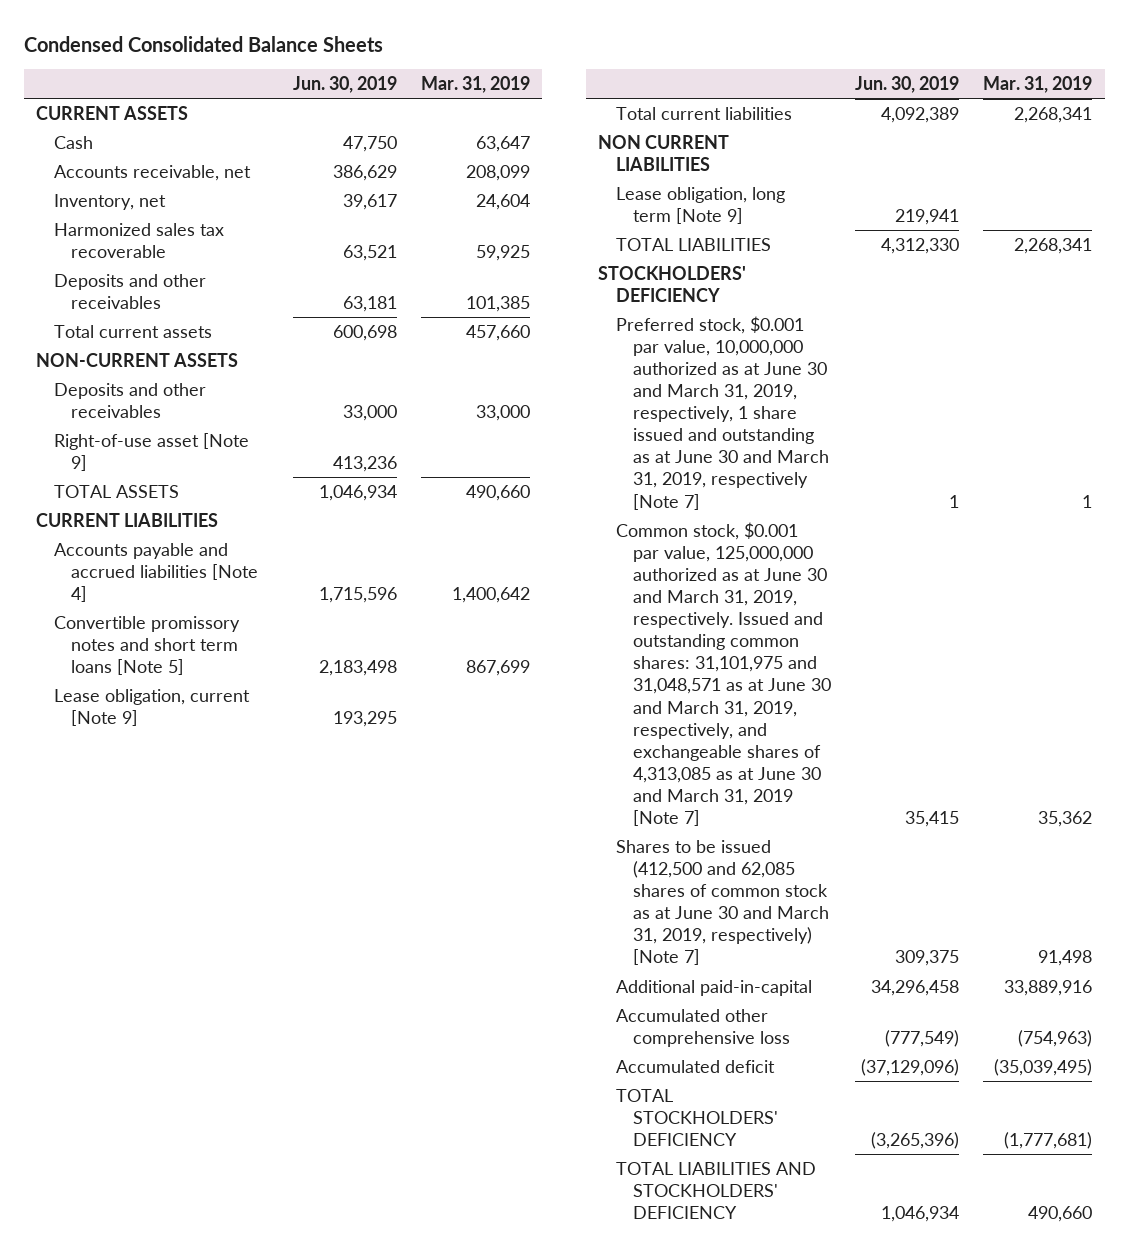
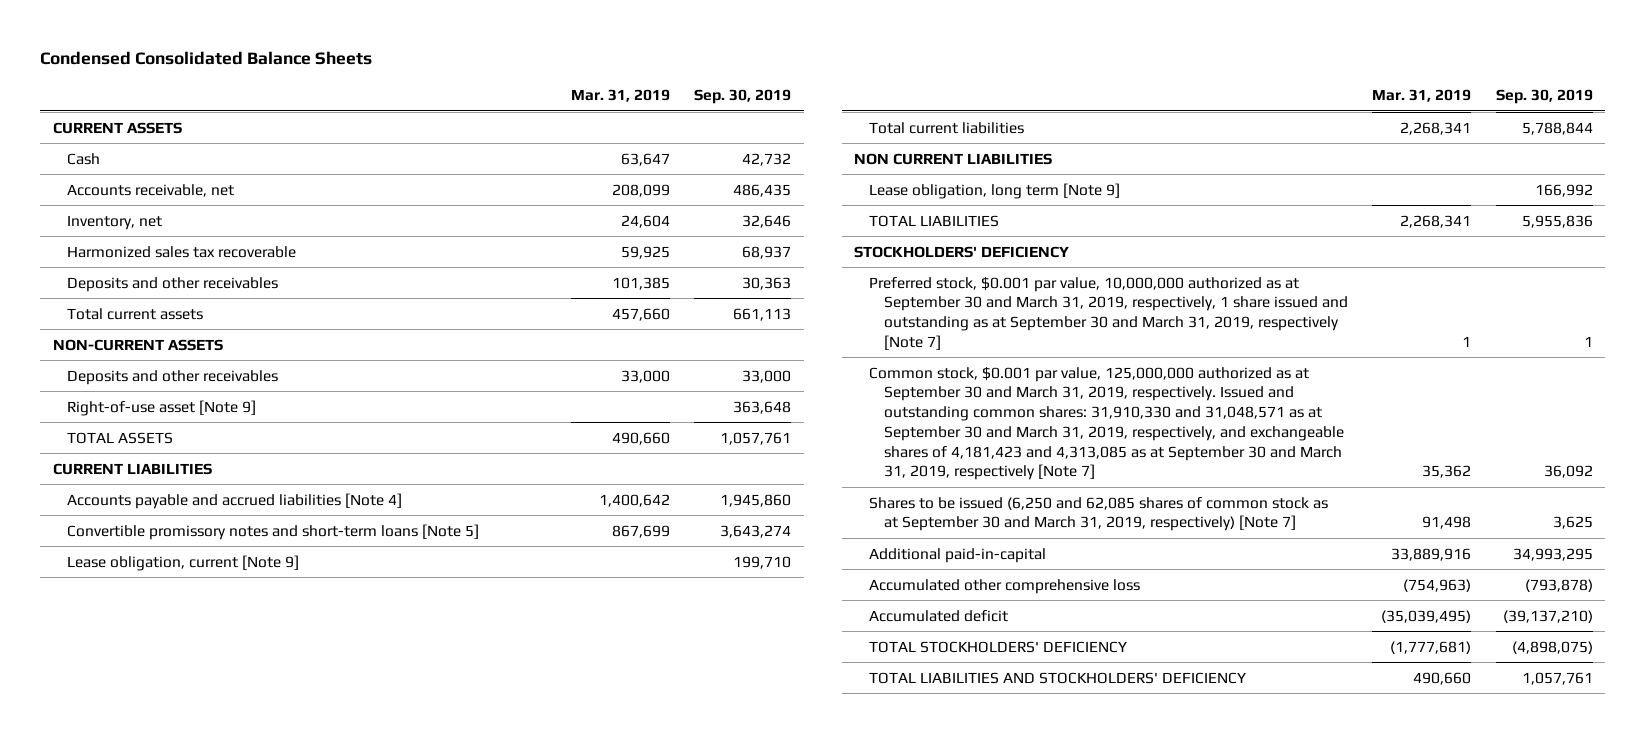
- | Jun. 30, 2019 | Mar. 31, 2019
+ | Mar. 31, 2019 | Sep. 30, 2019
- Convertible promissory notes and short term loans [Note 5] | 2,183,498 | 867,699
+ Convertible promissory notes and short-term loans [Note 5] | 867,699 | 3,643,274
- Preferred stock, $0.001 par value, 10,000,000 authorized as at June 30 and March 31, 2019, respectively, 1 share issued and outstanding as at June 30 and March 31, 2019, respectively [Note 7] | 1 | 1
- Common stock, $0.001 par value, 125,000,000 authorized as at June 30 and March 31, 2019, respectively. Issued and outstanding common shares: 31,101,975 and 31,048,571 as at June 30 and March 31, 2019, respectively, and exchangeable shares of 4,313,085 as at June 30 and March 31, 2019 [Note 7] | 35,415 | 35,362
- Shares to be issued (412,500 and 62,085 shares of common stock as at June 30 and March 31, 2019, respectively) [Note 7] | 309,375 | 91,498
+ Preferred stock, $0.001 par value, 10,000,000 authorized as at September 30 and March 31, 2019, respectively, 1 share issued and outstanding as at September 30 and March 31, 2019, respectively [Note 7] | 1 | 1
+ Common stock, $0.001 par value, 125,000,000 authorized as at September 30 and March 31, 2019, respectively. Issued and outstanding common shares: 31,910,330 and 31,048,571 as at September 30 and March 31, 2019, respectively, and exchangeable shares of 4,181,423 and 4,313,085 as at September 30 and March 31, 2019, respectively [Note 7] | 35,362 | 36,092
+ Shares to be issued (6,250 and 62,085 shares of common stock as at September 30 and March 31, 2019, respectively) [Note 7] | 91,498 | 3,625

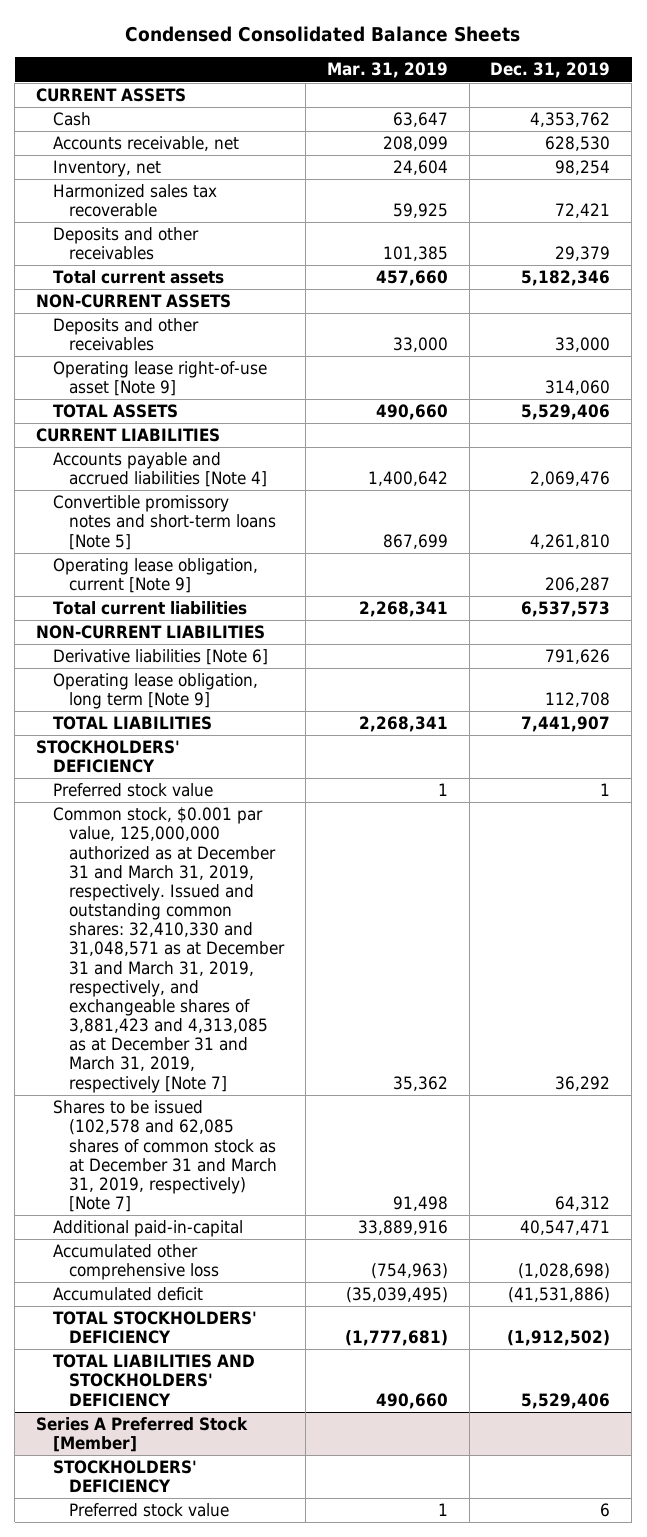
- | Mar. 31, 2019 | Sep. 30, 2019
+ | Mar. 31, 2019 | Dec. 31, 2019
- Right-of-use asset [Note 9] | | 363,648
+ Operating lease right-of-use asset [Note 9] | | 314,060
- Lease obligation, current [Note 9] | | 199,710
+ Operating lease obligation, current [Note 9] | | 206,287
- NON CURRENT LIABILITIES
- Lease obligation, long term [Note 9] | | 166,992
+ NON-CURRENT LIABILITIES
+ Derivative liabilities [Note 6] | | 791,626
+ Operating lease obligation, long term [Note 9] | | 112,708
- Preferred stock, $0.001 par value, 10,000,000 authorized as at September 30 and March 31, 2019, respectively, 1 share issued and outstanding as at September 30 and March 31, 2019, respectively [Note 7] | 1 | 1
- Common stock, $0.001 par value, 125,000,000 authorized as at September 30 and March 31, 2019, respectively. Issued and outstanding common shares: 31,910,330 and 31,048,571 as at September 30 and March 31, 2019, respectively, and exchangeable shares of 4,181,423 and 4,313,085 as at September 30 and March 31, 2019, respectively [Note 7] | 35,362 | 36,092
- Shares to be issued (6,250 and 62,085 shares of common stock as at September 30 and March 31, 2019, respectively) [Note 7] | 91,498 | 3,625
+ Preferred stock value | 1 | 1
+ Common stock, $0.001 par value, 125,000,000 authorized as at December 31 and March 31, 2019, respectively. Issued and outstanding common shares: 32,410,330 and 31,048,571 as at December 31 and March 31, 2019, respectively, and exchangeable shares of 3,881,423 and 4,313,085 as at December 31 and March 31, 2019, respectively [Note 7] | 35,362 | 36,292
+ Shares to be issued (102,578 and 62,085 shares of common stock as at December 31 and March 31, 2019, respectively) [Note 7] | 91,498 | 64,312
+ Series A Preferred Stock [Member]
+ STOCKHOLDERS' DEFICIENCY
+ Preferred stock value | 1 | 6

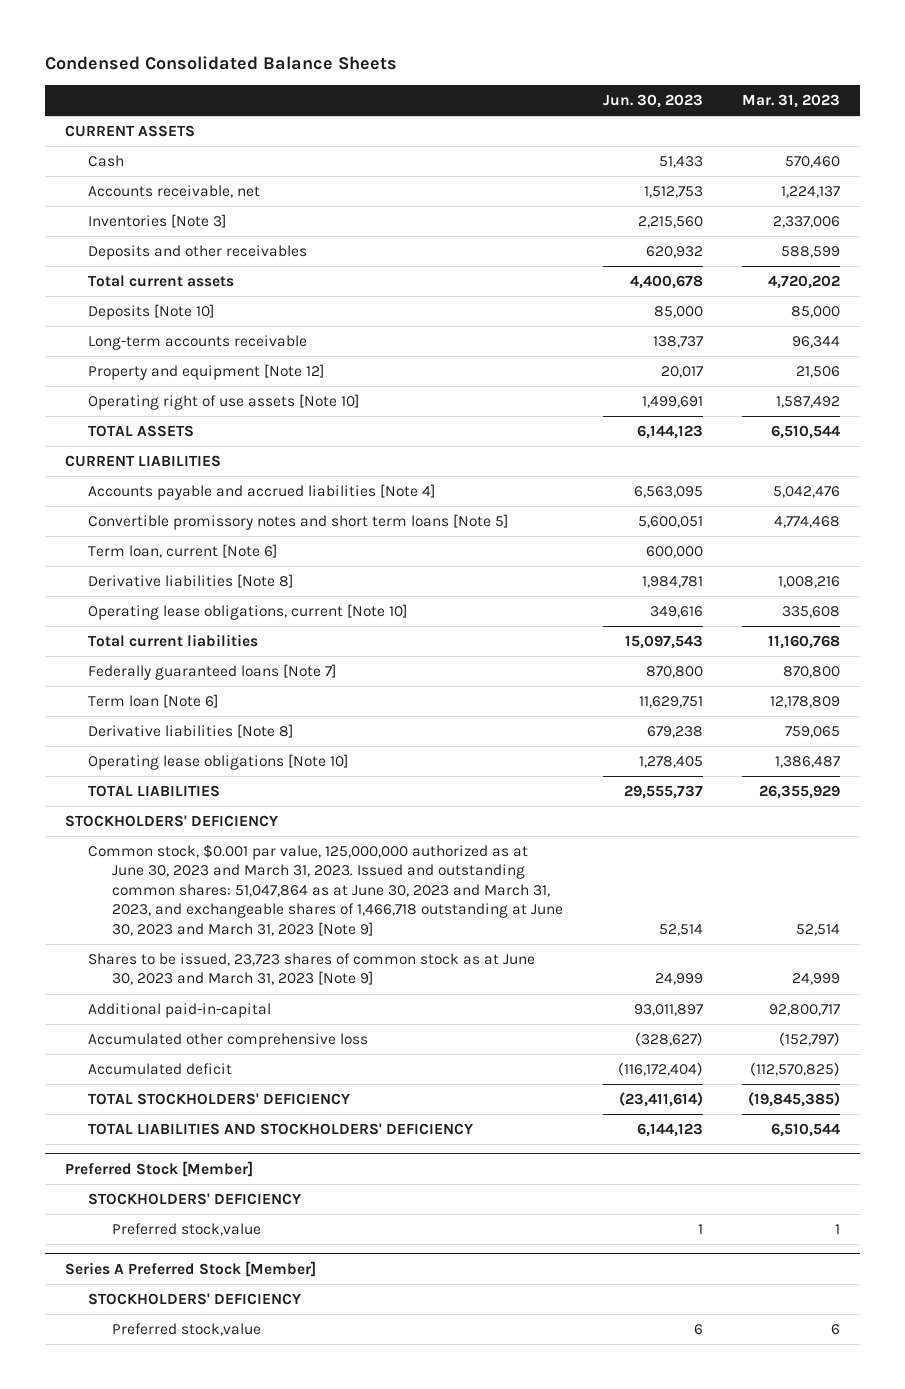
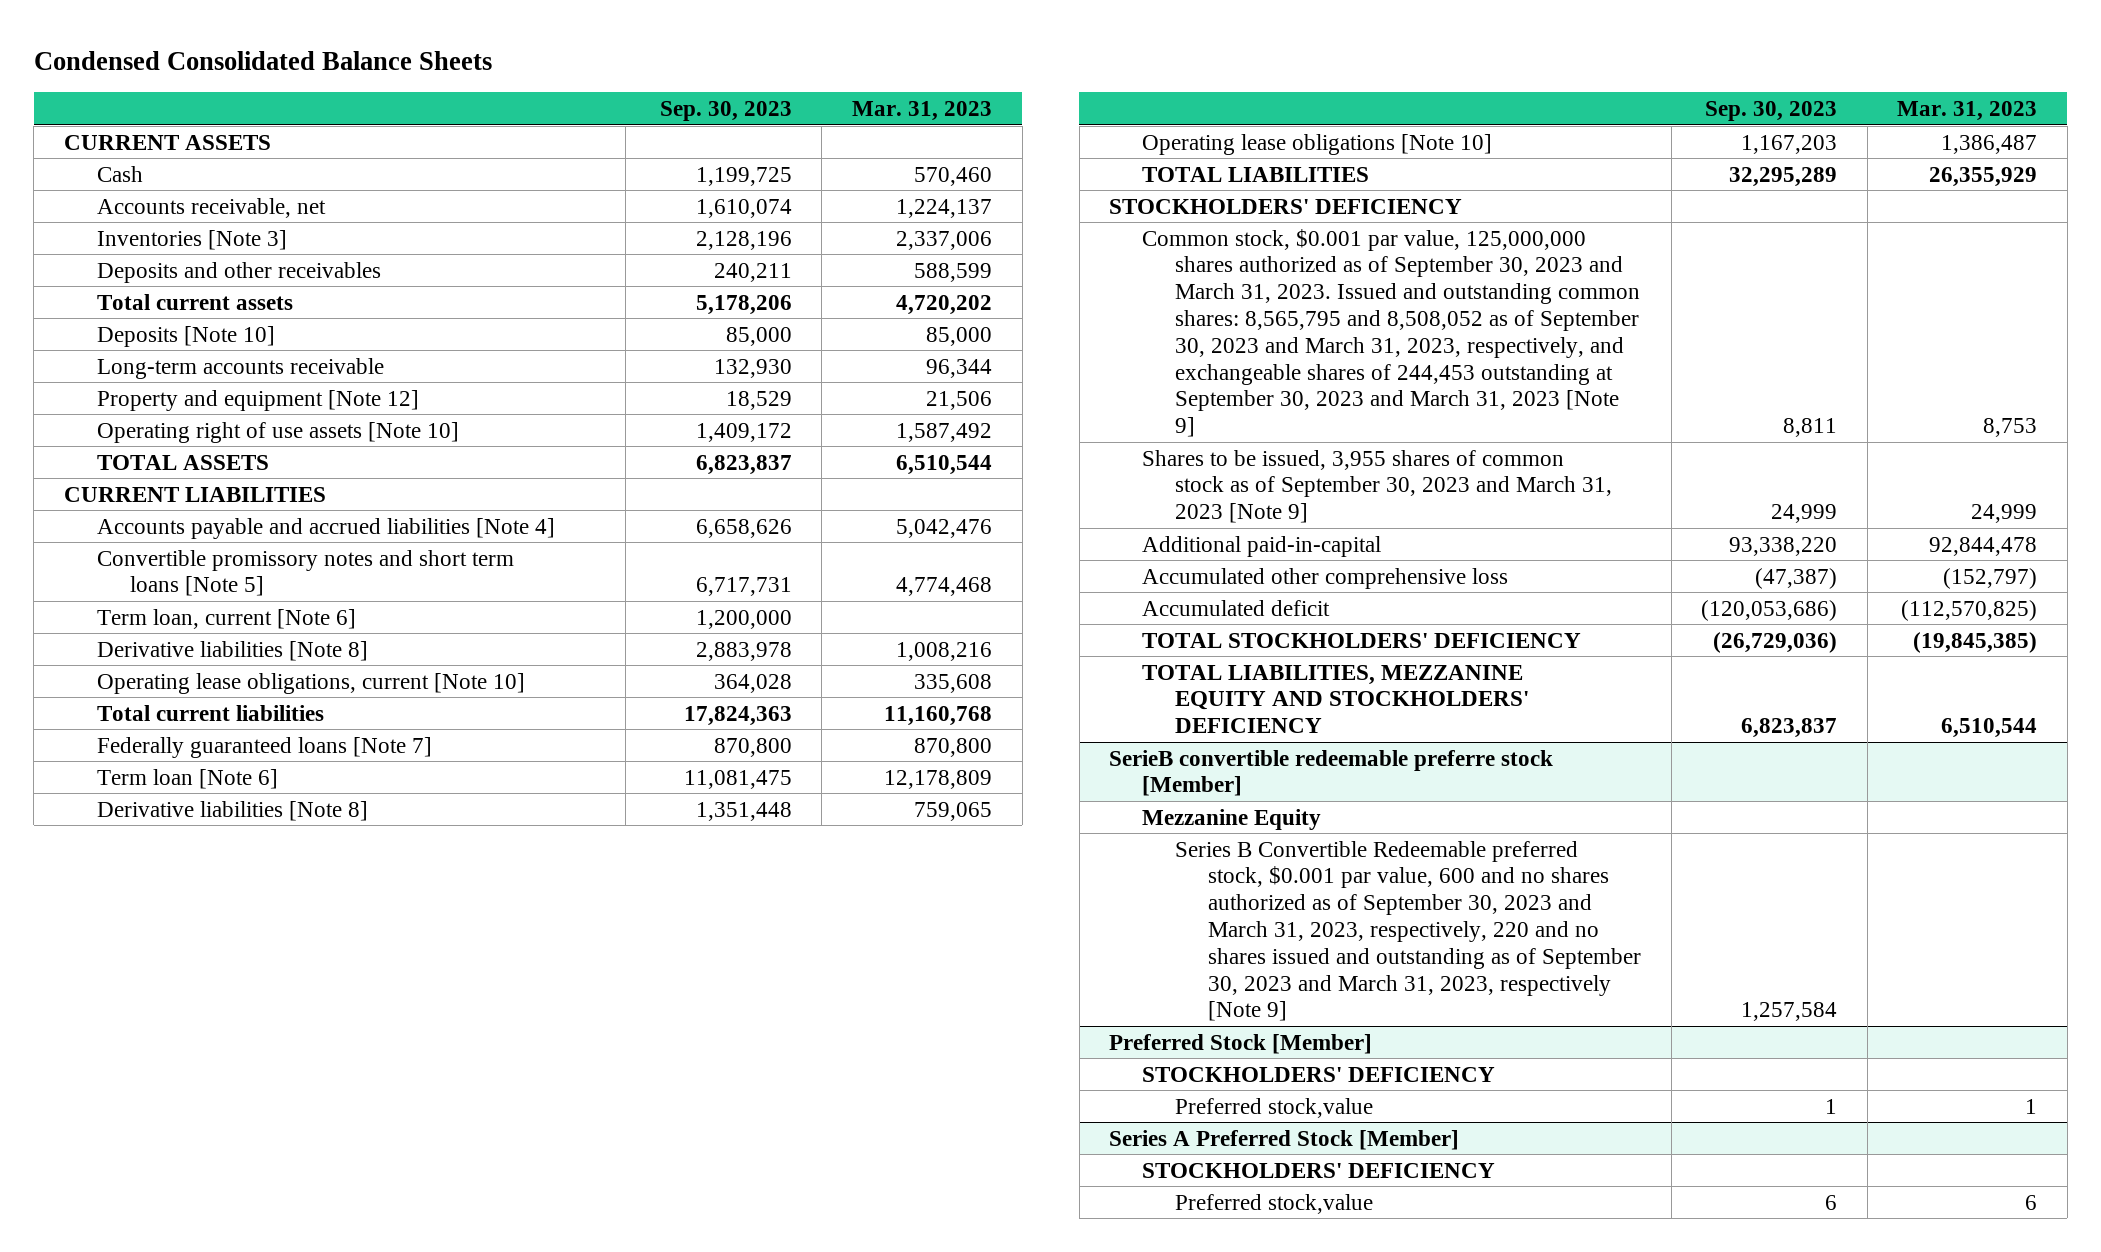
- | Jun. 30, 2023 | Mar. 31, 2023
+ | Sep. 30, 2023 | Mar. 31, 2023
- Common stock, $0.001 par value, 125,000,000 authorized as at June 30, 2023 and March 31, 2023. Issued and outstanding common shares: 51,047,864 as at June 30, 2023 and March 31, 2023, and exchangeable shares of 1,466,718 outstanding at June 30, 2023 and March 31, 2023 [Note 9] | 52,514 | 52,514
- Shares to be issued, 23,723 shares of common stock as at June 30, 2023 and March 31, 2023 [Note 9] | 24,999 | 24,999
- Additional paid-in-capital | 93,011,897 | 92,800,717
+ Common stock, $0.001 par value, 125,000,000 shares authorized as of September 30, 2023 and March 31, 2023. Issued and outstanding common shares: 8,565,795 and 8,508,052 as of September 30, 2023 and March 31, 2023, respectively, and exchangeable shares of 244,453 outstanding at September 30, 2023 and March 31, 2023 [Note 9] | 8,811 | 8,753
+ Shares to be issued, 3,955 shares of common stock as of September 30, 2023 and March 31, 2023 [Note 9] | 24,999 | 24,999
+ Additional paid-in-capital | 93,338,220 | 92,844,478
- TOTAL LIABILITIES AND STOCKHOLDERS' DEFICIENCY | 6,144,123 | 6,510,544
+ TOTAL LIABILITIES, MEZZANINE EQUITY AND STOCKHOLDERS' DEFICIENCY | 6,823,837 | 6,510,544
+ SerieB convertible redeemable preferre stock [Member]
+ Mezzanine Equity
+ Series B Convertible Redeemable preferred stock, $0.001 par value, 600 and no shares authorized as of September 30, 2023 and March 31, 2023, respectively, 220 and no shares issued and outstanding as of September 30, 2023 and March 31, 2023, respectively [Note 9] | 1,257,584 |

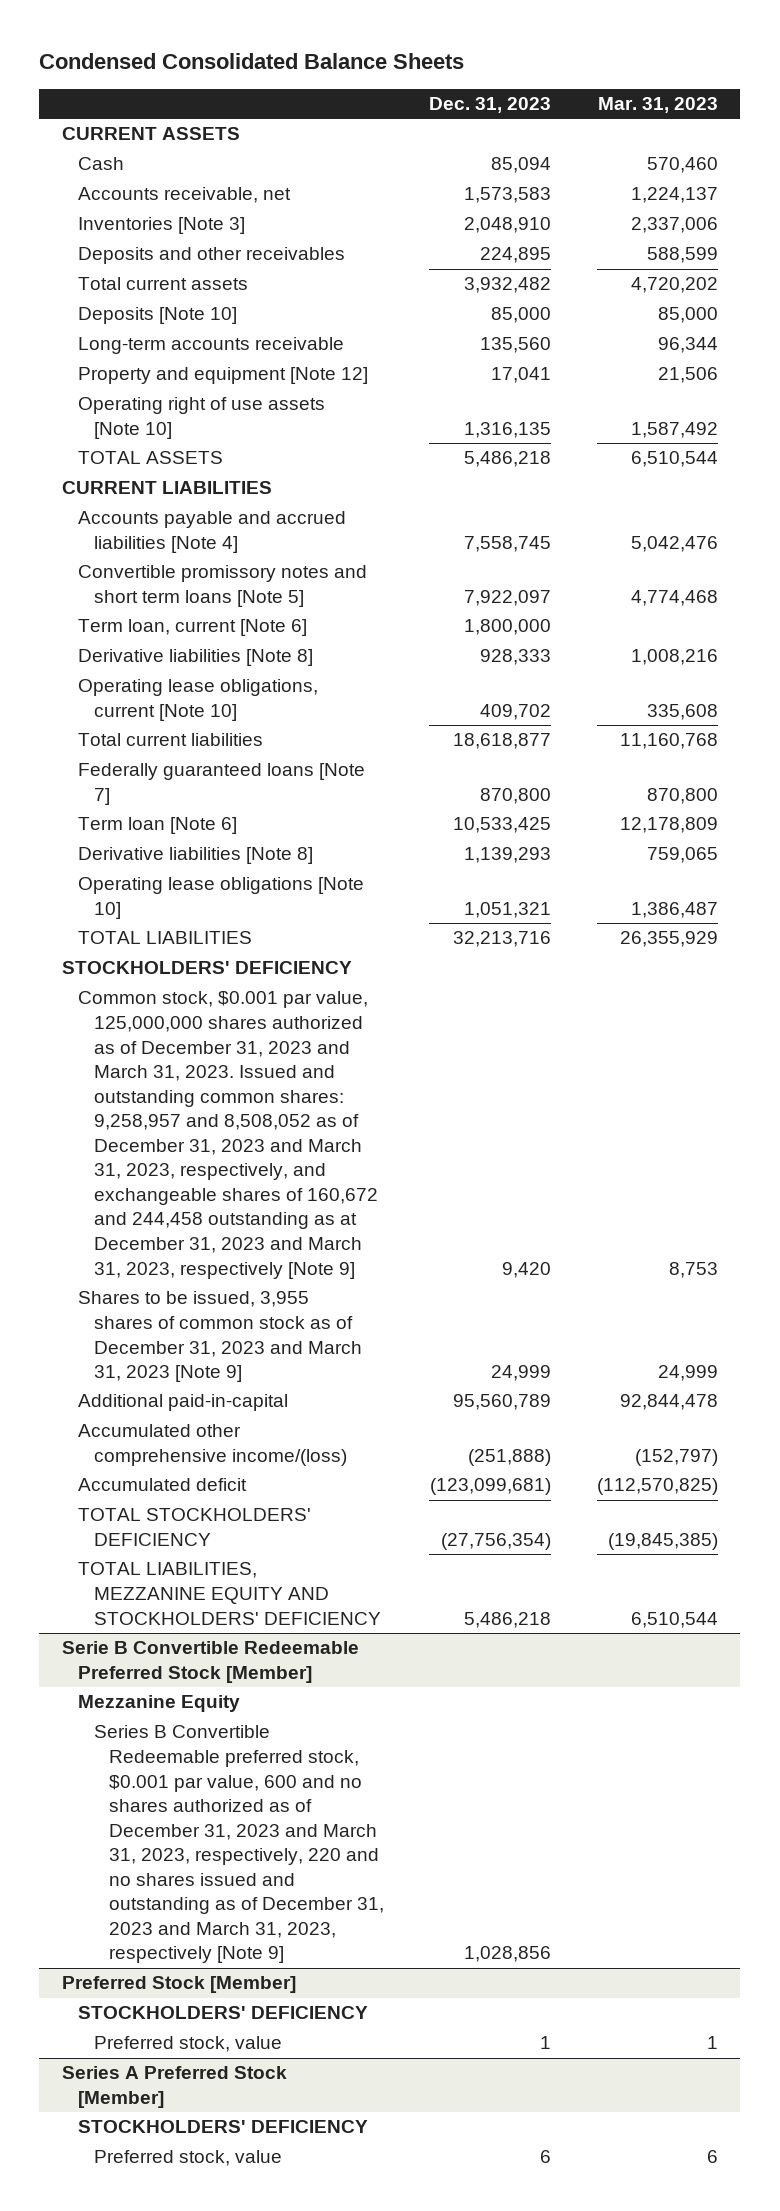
- | Sep. 30, 2023 | Mar. 31, 2023
+ | Dec. 31, 2023 | Mar. 31, 2023
- Common stock, $0.001 par value, 125,000,000 shares authorized as of September 30, 2023 and March 31, 2023. Issued and outstanding common shares: 8,565,795 and 8,508,052 as of September 30, 2023 and March 31, 2023, respectively, and exchangeable shares of 244,453 outstanding at September 30, 2023 and March 31, 2023 [Note 9] | 8,811 | 8,753
- Shares to be issued, 3,955 shares of common stock as of September 30, 2023 and March 31, 2023 [Note 9] | 24,999 | 24,999
+ Common stock, $0.001 par value, 125,000,000 shares authorized as of December 31, 2023 and March 31, 2023. Issued and outstanding common shares: 9,258,957 and 8,508,052 as of December 31, 2023 and March 31, 2023, respectively, and exchangeable shares of 160,672 and 244,458 outstanding as at December 31, 2023 and March 31, 2023, respectively [Note 9] | 9,420 | 8,753
+ Shares to be issued, 3,955 shares of common stock as of December 31, 2023 and March 31, 2023 [Note 9] | 24,999 | 24,999
- Accumulated other comprehensive loss | (47,387) | (152,797)
+ Accumulated other comprehensive income/(loss) | (251,888) | (152,797)
- SerieB convertible redeemable preferre stock [Member]
+ Serie B Convertible Redeemable Preferred Stock [Member]
- Series B Convertible Redeemable preferred stock, $0.001 par value, 600 and no shares authorized as of September 30, 2023 and March 31, 2023, respectively, 220 and no shares issued and outstanding as of September 30, 2023 and March 31, 2023, respectively [Note 9] | 1,257,584 |
+ Series B Convertible Redeemable preferred stock, $0.001 par value, 600 and no shares authorized as of December 31, 2023 and March 31, 2023, respectively, 220 and no shares issued and outstanding as of December 31, 2023 and March 31, 2023, respectively [Note 9] | 1,028,856 |
@ Preferred Stock [Member]
- Preferred stock,value | 1 | 1
+ Preferred stock, value | 1 | 1
@ Series A Preferred Stock [Member]
- Preferred stock,value | 6 | 6
+ Preferred stock, value | 6 | 6

